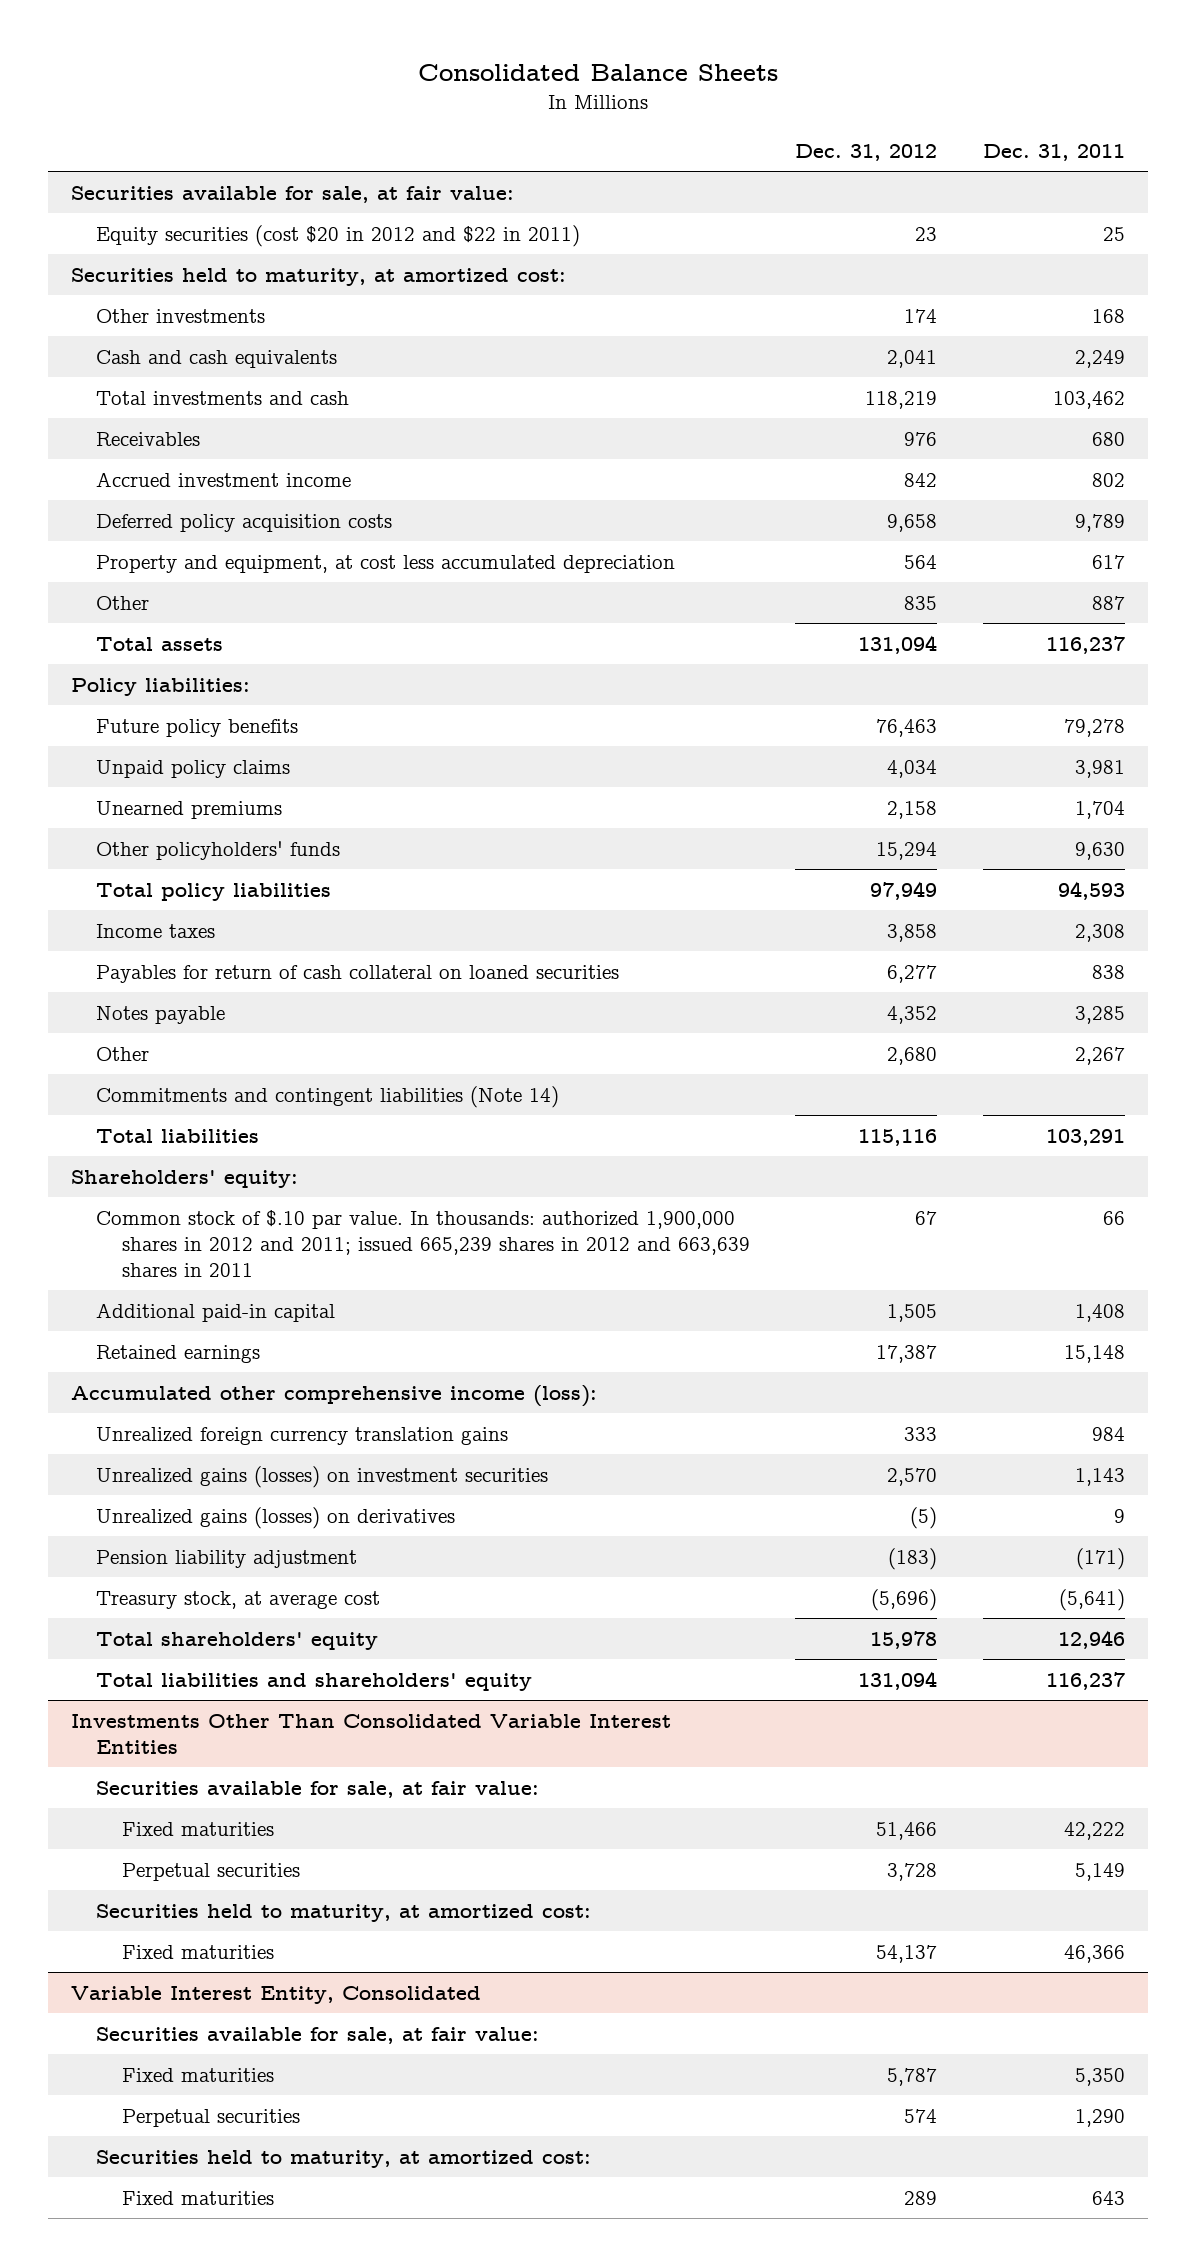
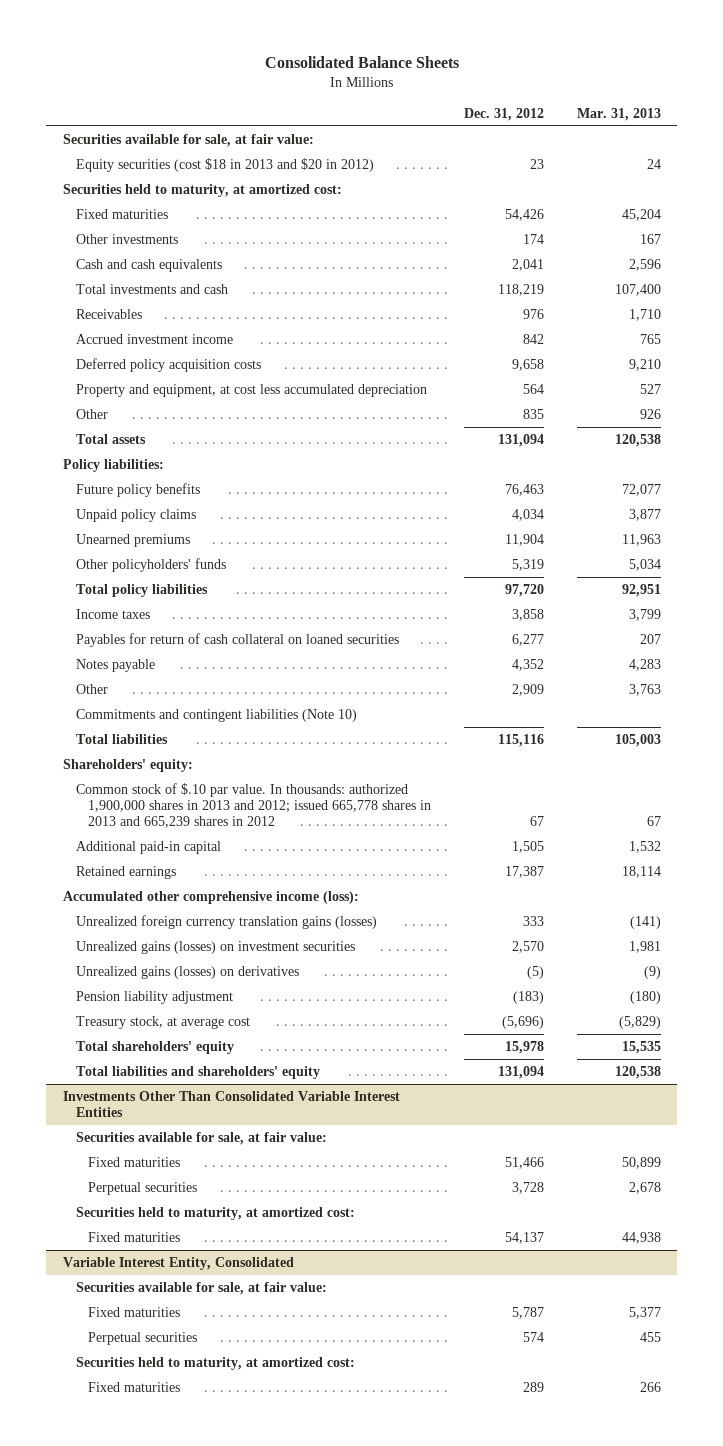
- | Dec. 31, 2012 | Dec. 31, 2011
+ | Dec. 31, 2012 | Mar. 31, 2013
- Equity securities (cost $20 in 2012 and $22 in 2011) | 23 | 25
+ Equity securities (cost $18 in 2013 and $20 in 2012) | 23 | 24
+ Fixed maturities | 54,426 | 45,204
- Unearned premiums | 2,158 | 1,704
- Other policyholders' funds | 15,294 | 9,630
- Total policy liabilities | 97,949 | 94,593
+ Unearned premiums | 11,904 | 11,963
+ Other policyholders' funds | 5,319 | 5,034
+ Total policy liabilities | 97,720 | 92,951
- Other | 2,680 | 2,267
- Commitments and contingent liabilities (Note 14)
+ Other | 2,909 | 3,763
+ Commitments and contingent liabilities (Note 10)
- Common stock of $.10 par value. In thousands: authorized 1,900,000 shares in 2012 and 2011; issued 665,239 shares in 2012 and 663,639 shares in 2011 | 67 | 66
+ Common stock of $.10 par value. In thousands: authorized 1,900,000 shares in 2013 and 2012; issued 665,778 shares in 2013 and 665,239 shares in 2012 | 67 | 67
- Unrealized foreign currency translation gains | 333 | 984
+ Unrealized foreign currency translation gains (losses) | 333 | (141)

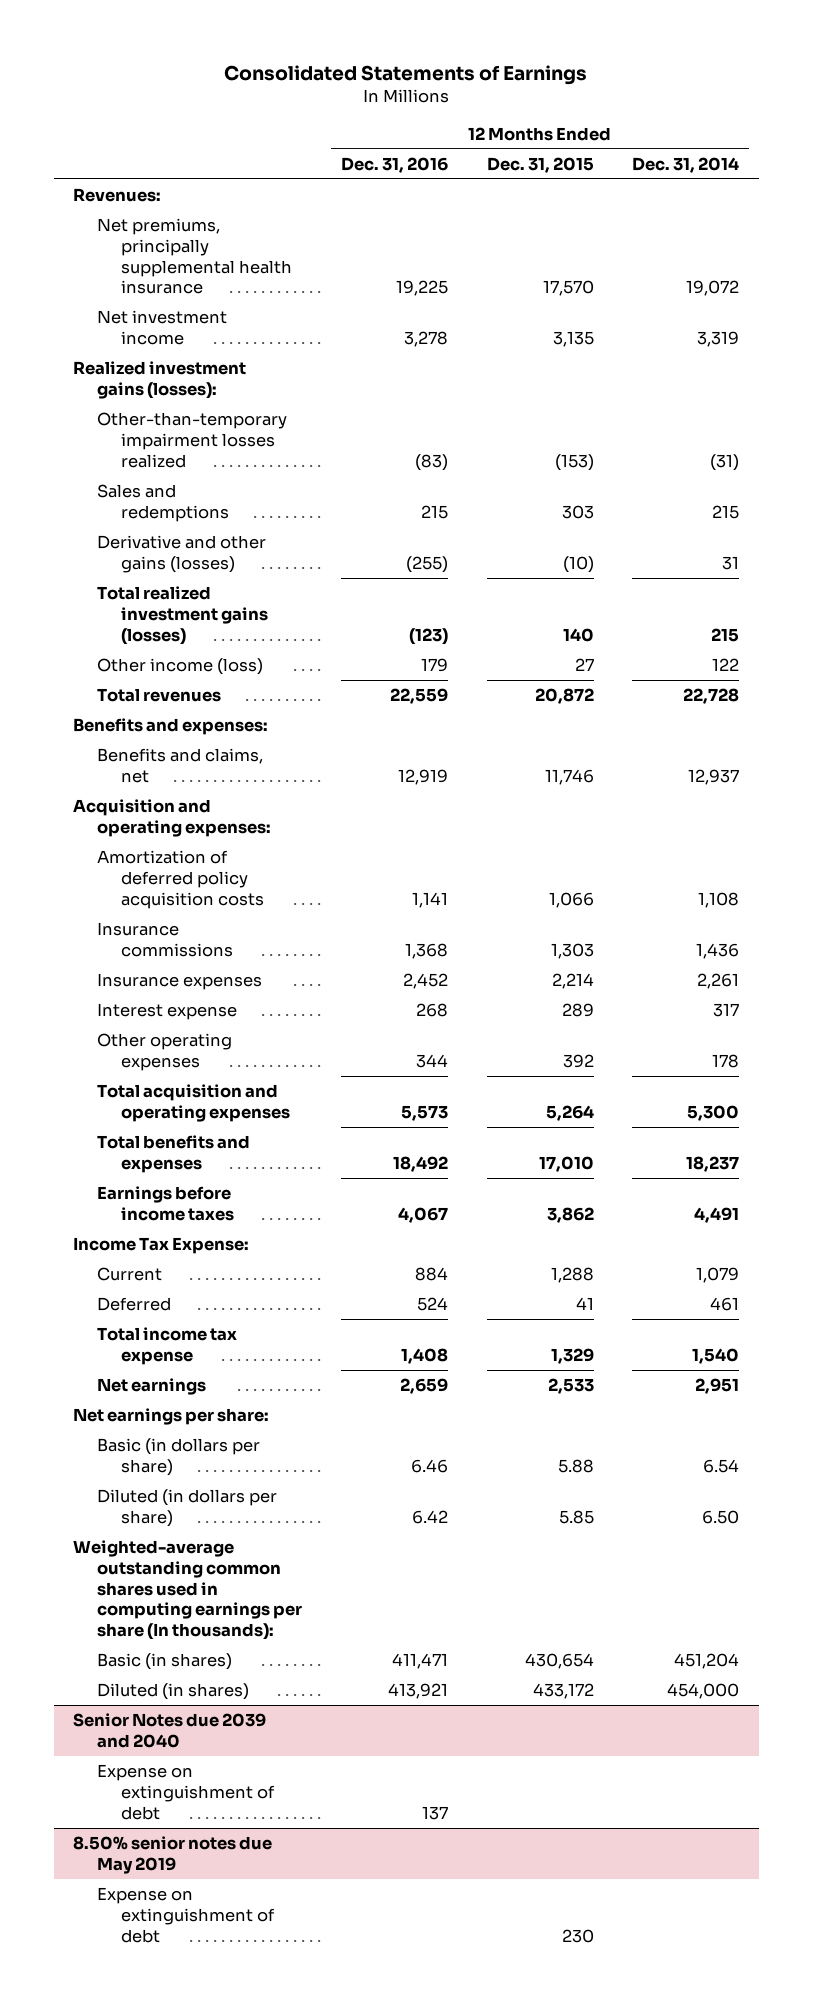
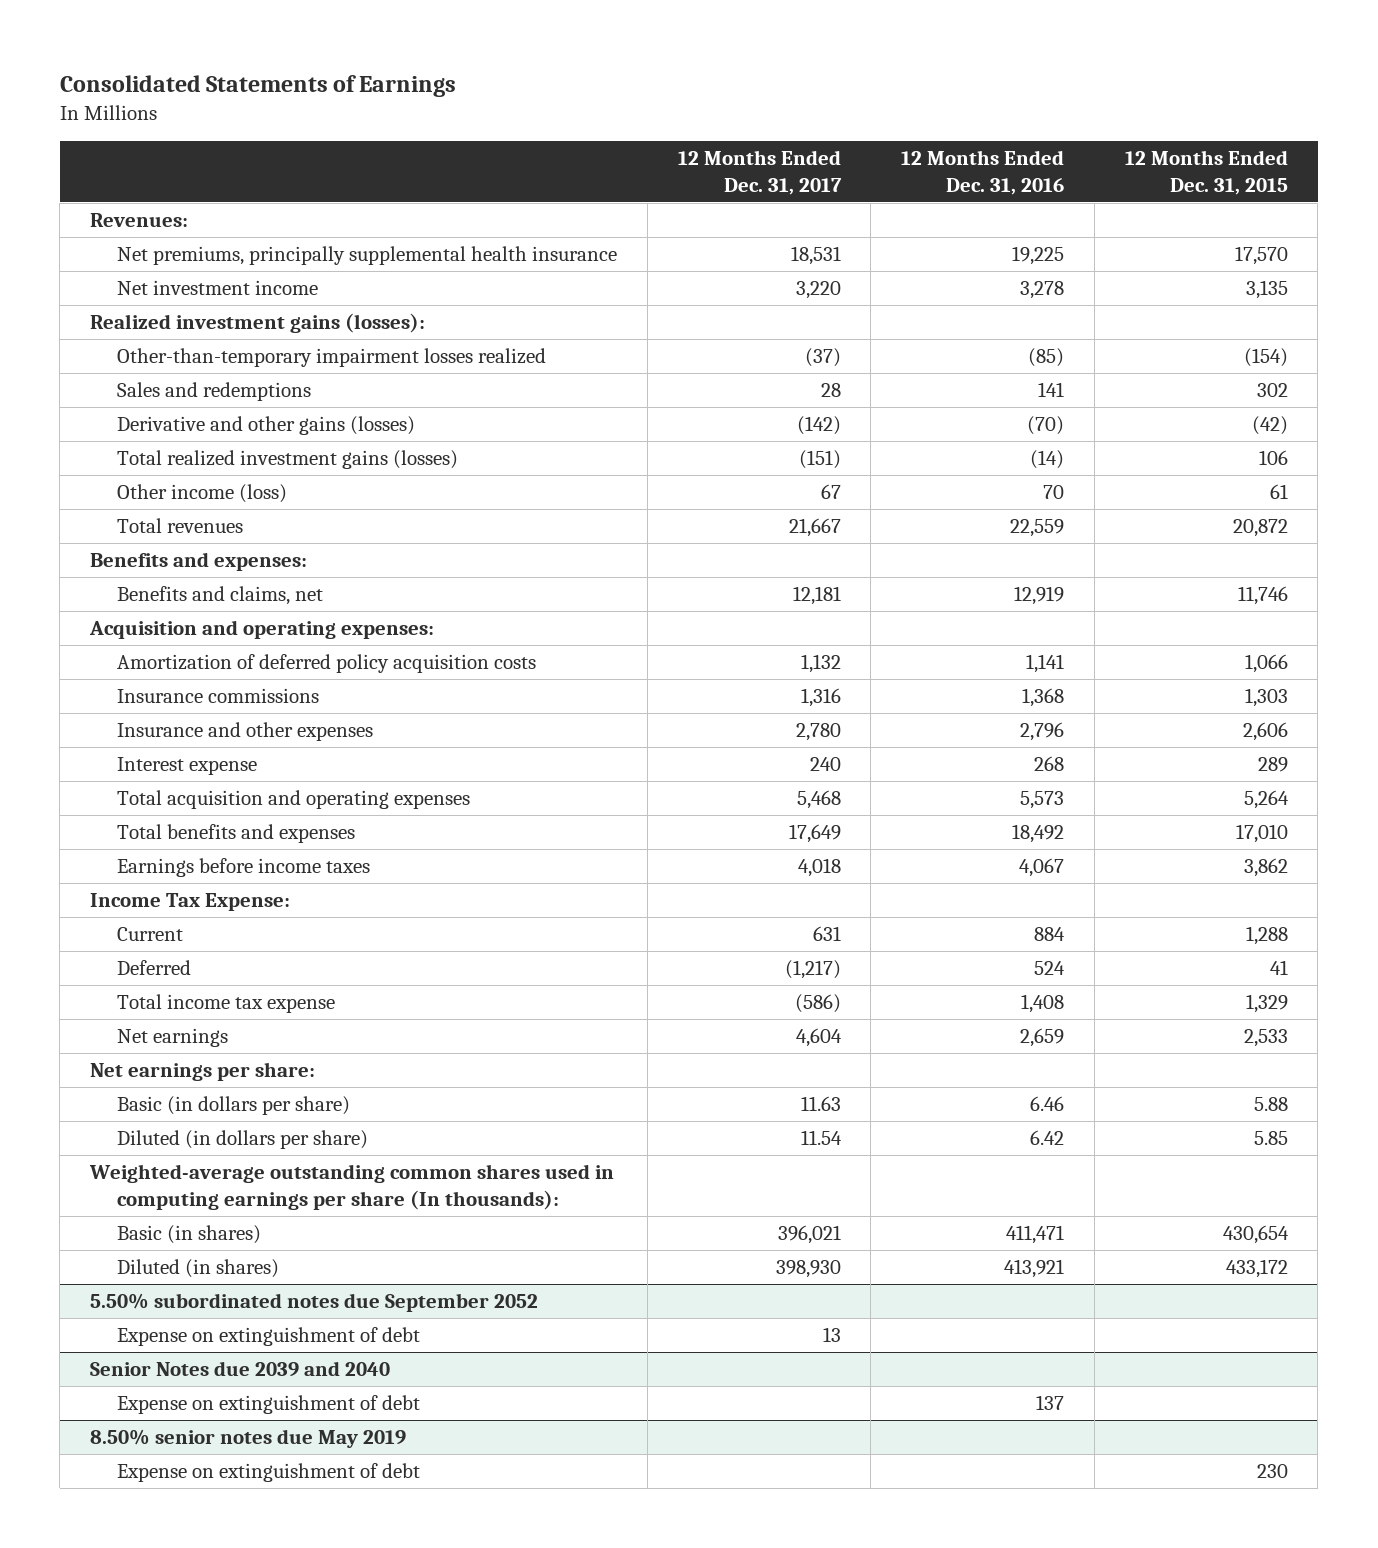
- | 12 Months Ended Dec. 31, 2016 | 12 Months Ended Dec. 31, 2015 | 12 Months Ended Dec. 31, 2014
+ | 12 Months Ended Dec. 31, 2017 | 12 Months Ended Dec. 31, 2016 | 12 Months Ended Dec. 31, 2015
- Other-than-temporary impairment losses realized | (83) | (153) | (31)
- Sales and redemptions | 215 | 303 | 215
- Derivative and other gains (losses) | (255) | (10) | 31
- Total realized investment gains (losses) | (123) | 140 | 215
- Other income (loss) | 179 | 27 | 122
+ Other-than-temporary impairment losses realized | (37) | (85) | (154)
+ Sales and redemptions | 28 | 141 | 302
+ Derivative and other gains (losses) | (142) | (70) | (42)
+ Total realized investment gains (losses) | (151) | (14) | 106
+ Other income (loss) | 67 | 70 | 61
- Insurance expenses | 2,452 | 2,214 | 2,261
+ Insurance and other expenses | 2,780 | 2,796 | 2,606
- Other operating expenses | 344 | 392 | 178
+ 5.50% subordinated notes due September 2052
+ Expense on extinguishment of debt | 13 | |

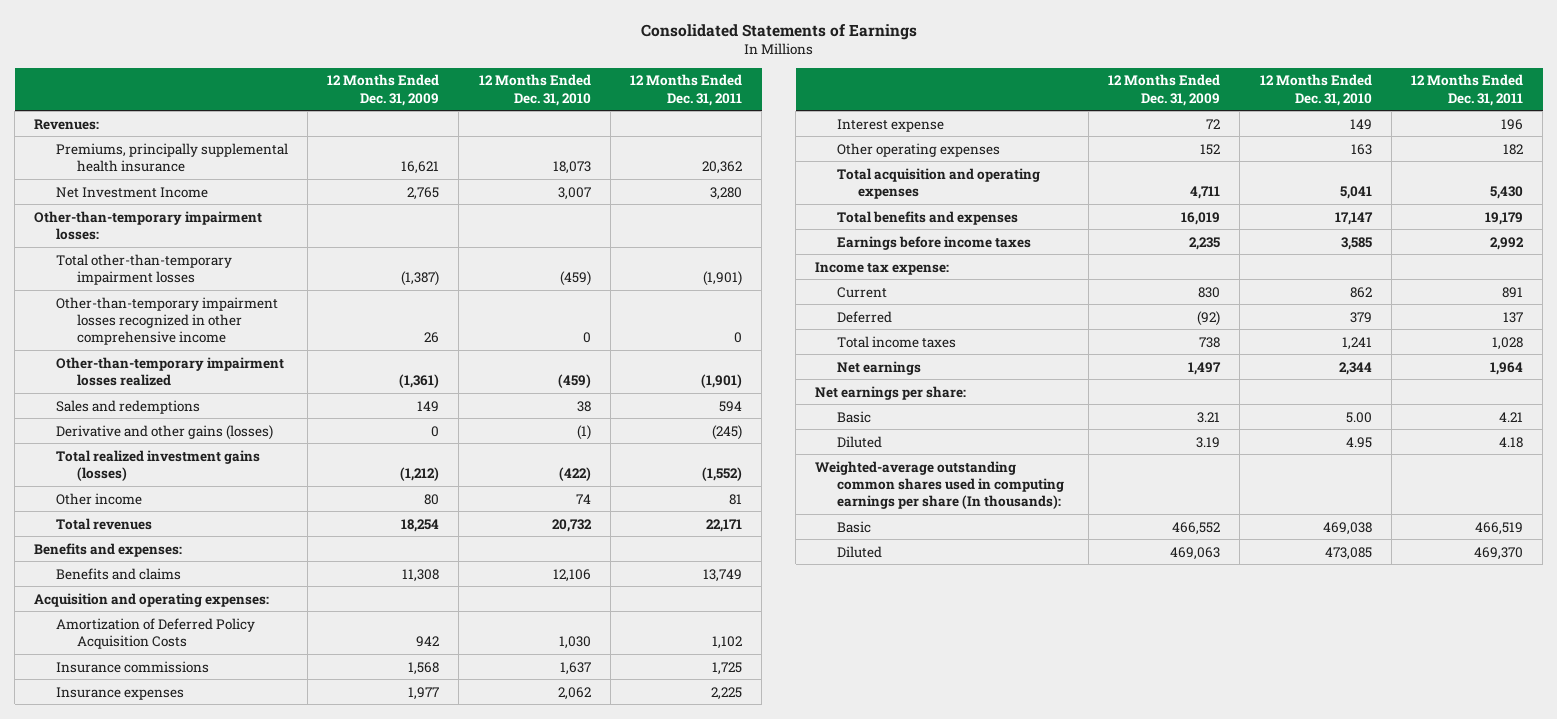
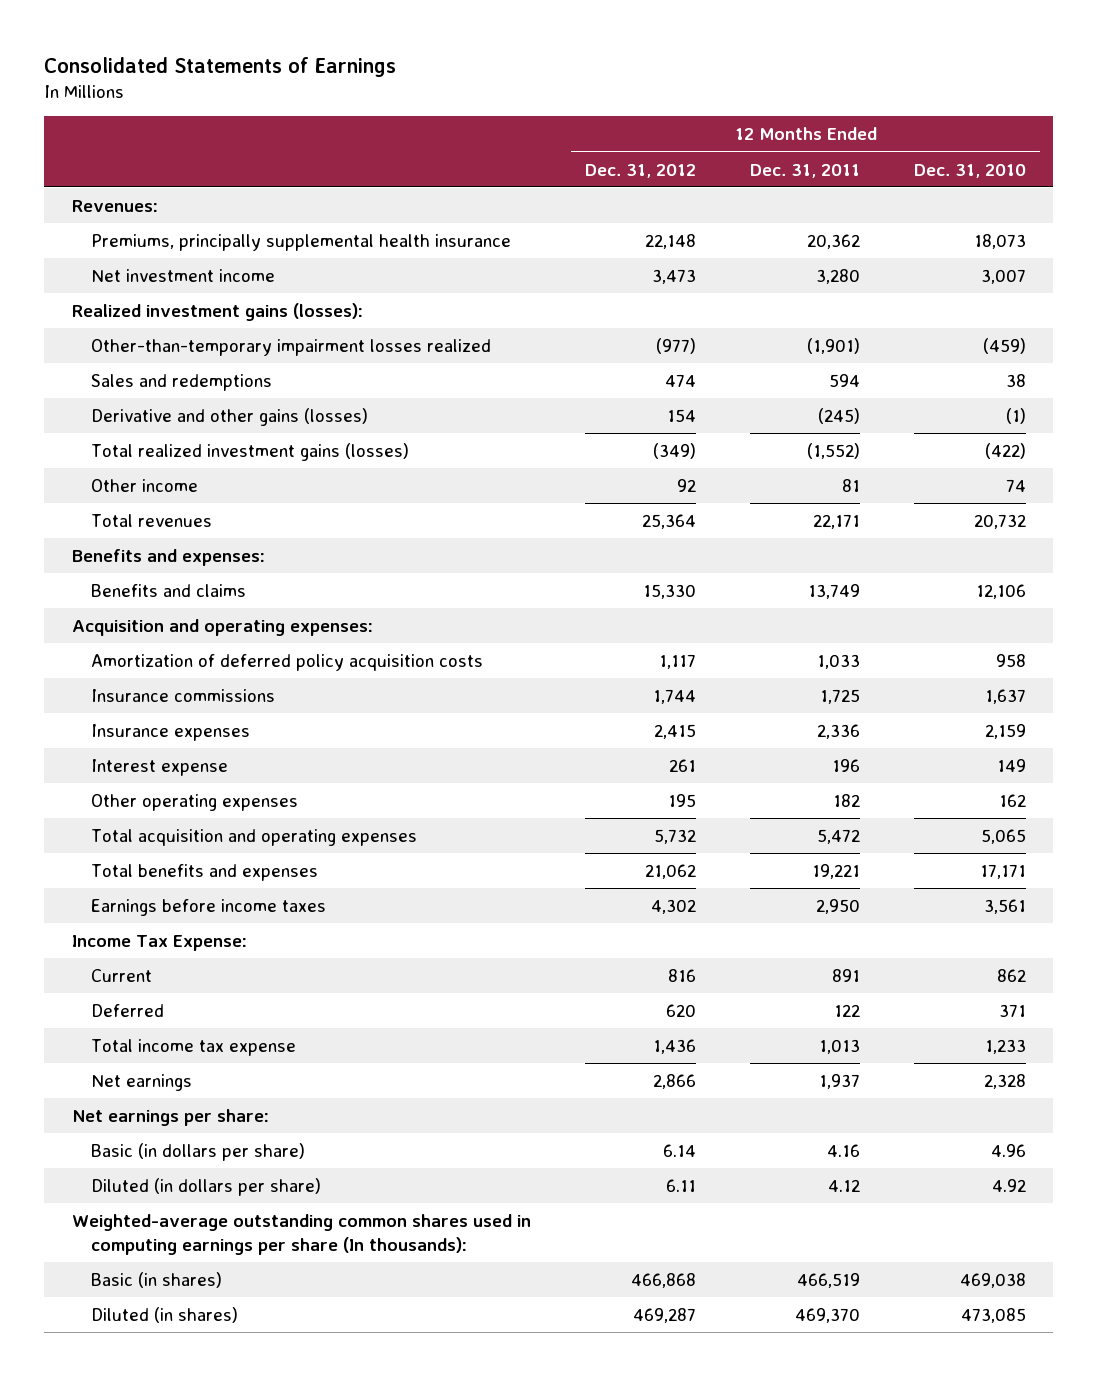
- | 12 Months Ended Dec. 31, 2009 | 12 Months Ended Dec. 31, 2010 | 12 Months Ended Dec. 31, 2011
+ | 12 Months Ended Dec. 31, 2012 | 12 Months Ended Dec. 31, 2011 | 12 Months Ended Dec. 31, 2010
- Net Investment Income | 2,765 | 3,007 | 3,280
- Other-than-temporary impairment losses:
- Total other-than-temporary impairment losses | (1,387) | (459) | (1,901)
- Other-than-temporary impairment losses recognized in other comprehensive income | 26 | 0 | 0
+ Net investment income | 3,473 | 3,280 | 3,007
+ Realized investment gains (losses):
- Amortization of Deferred Policy Acquisition Costs | 942 | 1,030 | 1,102
+ Amortization of deferred policy acquisition costs | 1,117 | 1,033 | 958
- Insurance expenses | 1,977 | 2,062 | 2,225
+ Insurance expenses | 2,415 | 2,336 | 2,159
- Other operating expenses | 152 | 163 | 182
- Total acquisition and operating expenses | 4,711 | 5,041 | 5,430
- Total benefits and expenses | 16,019 | 17,147 | 19,179
- Earnings before income taxes | 2,235 | 3,585 | 2,992
- Income tax expense:
+ Other operating expenses | 195 | 182 | 162
+ Total acquisition and operating expenses | 5,732 | 5,472 | 5,065
+ Total benefits and expenses | 21,062 | 19,221 | 17,171
+ Earnings before income taxes | 4,302 | 2,950 | 3,561
+ Income Tax Expense:
- Deferred | (92) | 379 | 137
- Total income taxes | 738 | 1,241 | 1,028
- Net earnings | 1,497 | 2,344 | 1,964
+ Deferred | 620 | 122 | 371
+ Total income tax expense | 1,436 | 1,013 | 1,233
+ Net earnings | 2,866 | 1,937 | 2,328
- Basic | 3.21 | 5.00 | 4.21
- Diluted | 3.19 | 4.95 | 4.18
+ Basic (in dollars per share) | 6.14 | 4.16 | 4.96
+ Diluted (in dollars per share) | 6.11 | 4.12 | 4.92
- Basic | 466,552 | 469,038 | 466,519
- Diluted | 469,063 | 473,085 | 469,370
+ Basic (in shares) | 466,868 | 466,519 | 469,038
+ Diluted (in shares) | 469,287 | 469,370 | 473,085

